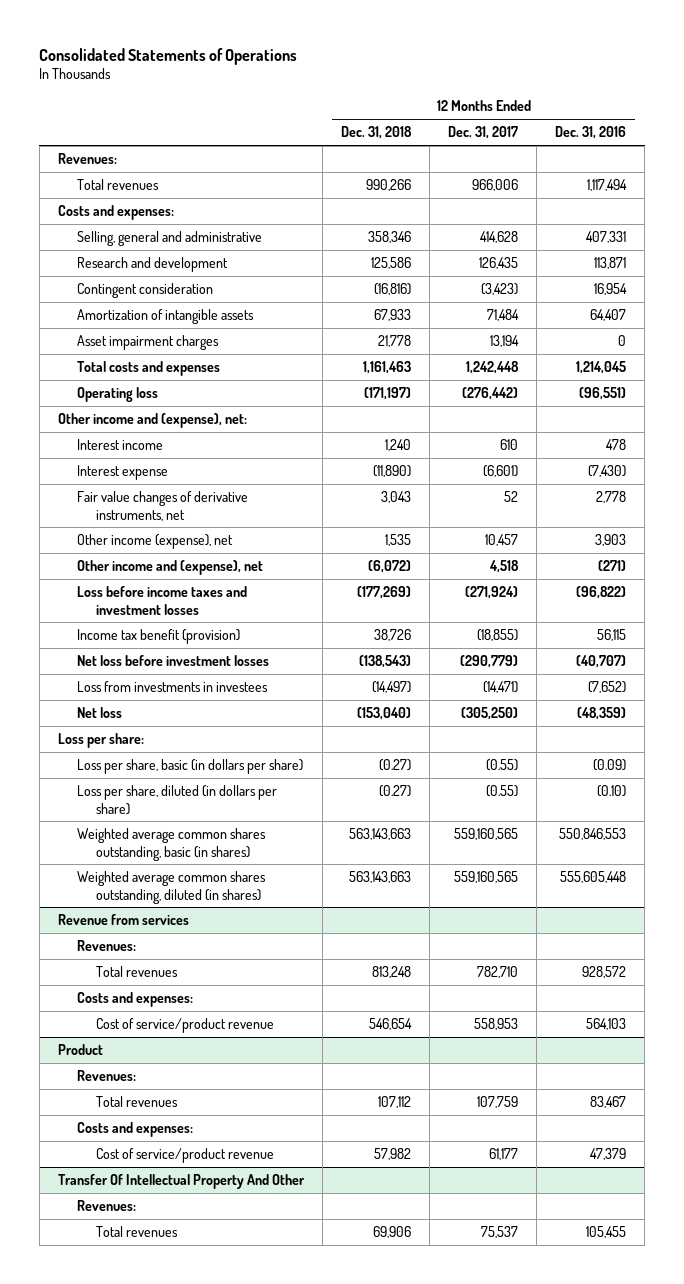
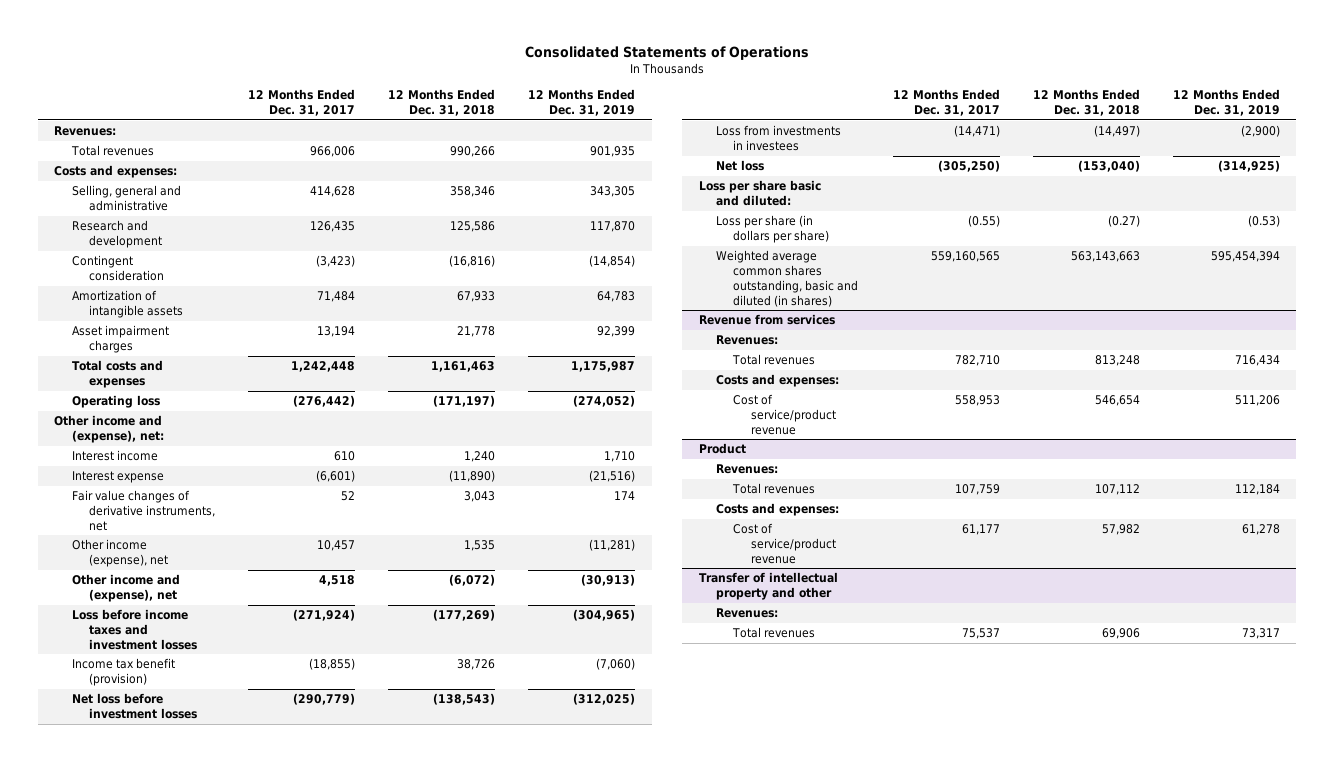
- | 12 Months Ended Dec. 31, 2018 | 12 Months Ended Dec. 31, 2017 | 12 Months Ended Dec. 31, 2016
+ | 12 Months Ended Dec. 31, 2017 | 12 Months Ended Dec. 31, 2018 | 12 Months Ended Dec. 31, 2019
- Loss per share:
- Loss per share, basic (in dollars per share) | (0.27) | (0.55) | (0.09)
- Loss per share, diluted (in dollars per share) | (0.27) | (0.55) | (0.10)
- Weighted average common shares outstanding, basic (in shares) | 563,143,663 | 559,160,565 | 550,846,553
- Weighted average common shares outstanding, diluted (in shares) | 563,143,663 | 559,160,565 | 555,605,448
+ Loss per share basic and diluted:
+ Loss per share (in dollars per share) | (0.55) | (0.27) | (0.53)
+ Weighted average common shares outstanding, basic and diluted (in shares) | 559,160,565 | 563,143,663 | 595,454,394
- Transfer Of Intellectual Property And Other
+ Transfer of intellectual property and other

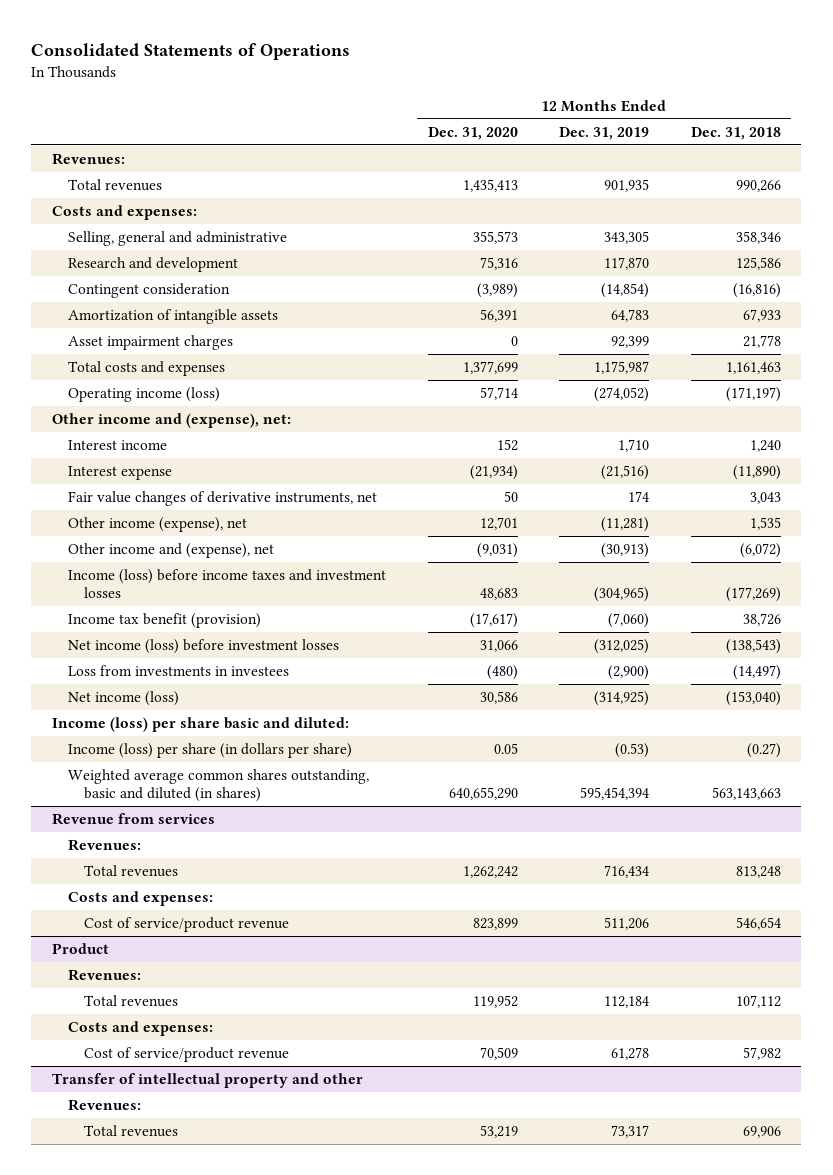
- | 12 Months Ended Dec. 31, 2017 | 12 Months Ended Dec. 31, 2018 | 12 Months Ended Dec. 31, 2019
+ | 12 Months Ended Dec. 31, 2020 | 12 Months Ended Dec. 31, 2019 | 12 Months Ended Dec. 31, 2018
- Operating loss | (276,442) | (171,197) | (274,052)
+ Operating income (loss) | 57,714 | (274,052) | (171,197)
- Loss before income taxes and investment losses | (271,924) | (177,269) | (304,965)
+ Income (loss) before income taxes and investment losses | 48,683 | (304,965) | (177,269)
- Net loss before investment losses | (290,779) | (138,543) | (312,025)
+ Net income (loss) before investment losses | 31,066 | (312,025) | (138,543)
- Net loss | (305,250) | (153,040) | (314,925)
- Loss per share basic and diluted:
- Loss per share (in dollars per share) | (0.55) | (0.27) | (0.53)
+ Net income (loss) | 30,586 | (314,925) | (153,040)
+ Income (loss) per share basic and diluted:
+ Income (loss) per share (in dollars per share) | 0.05 | (0.53) | (0.27)

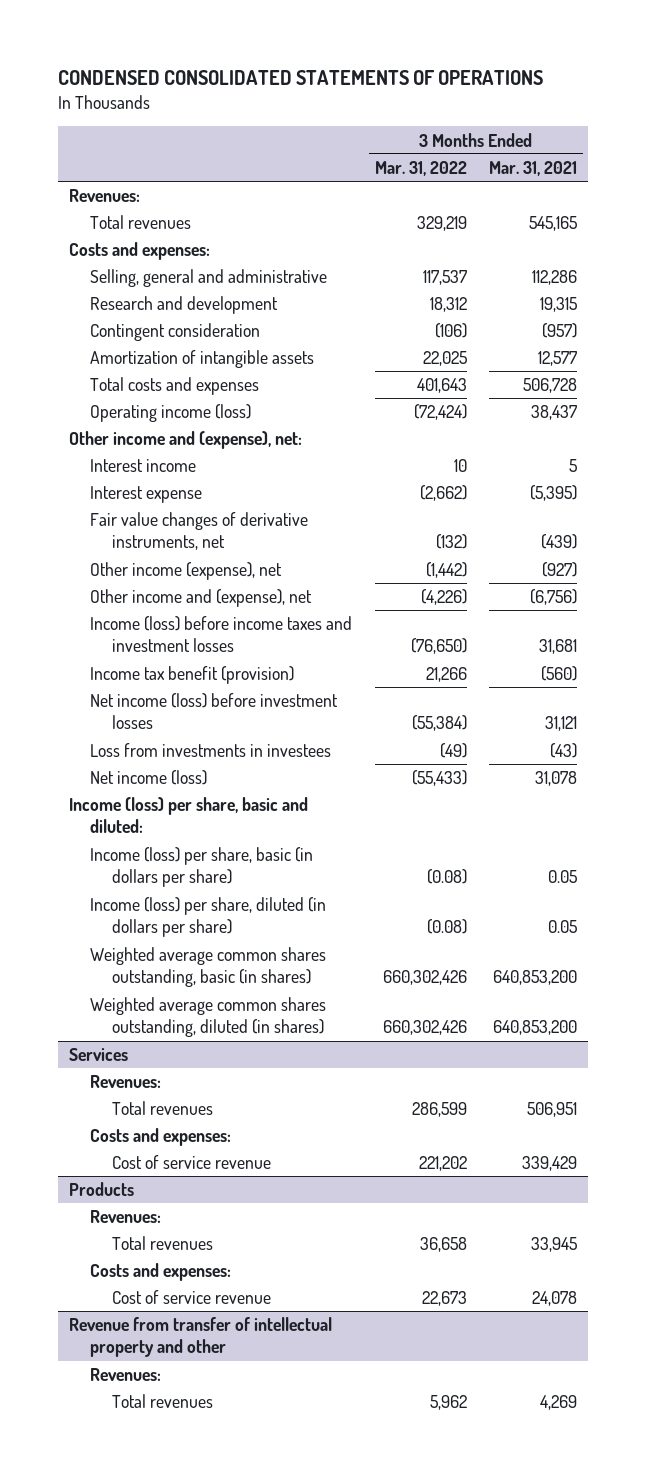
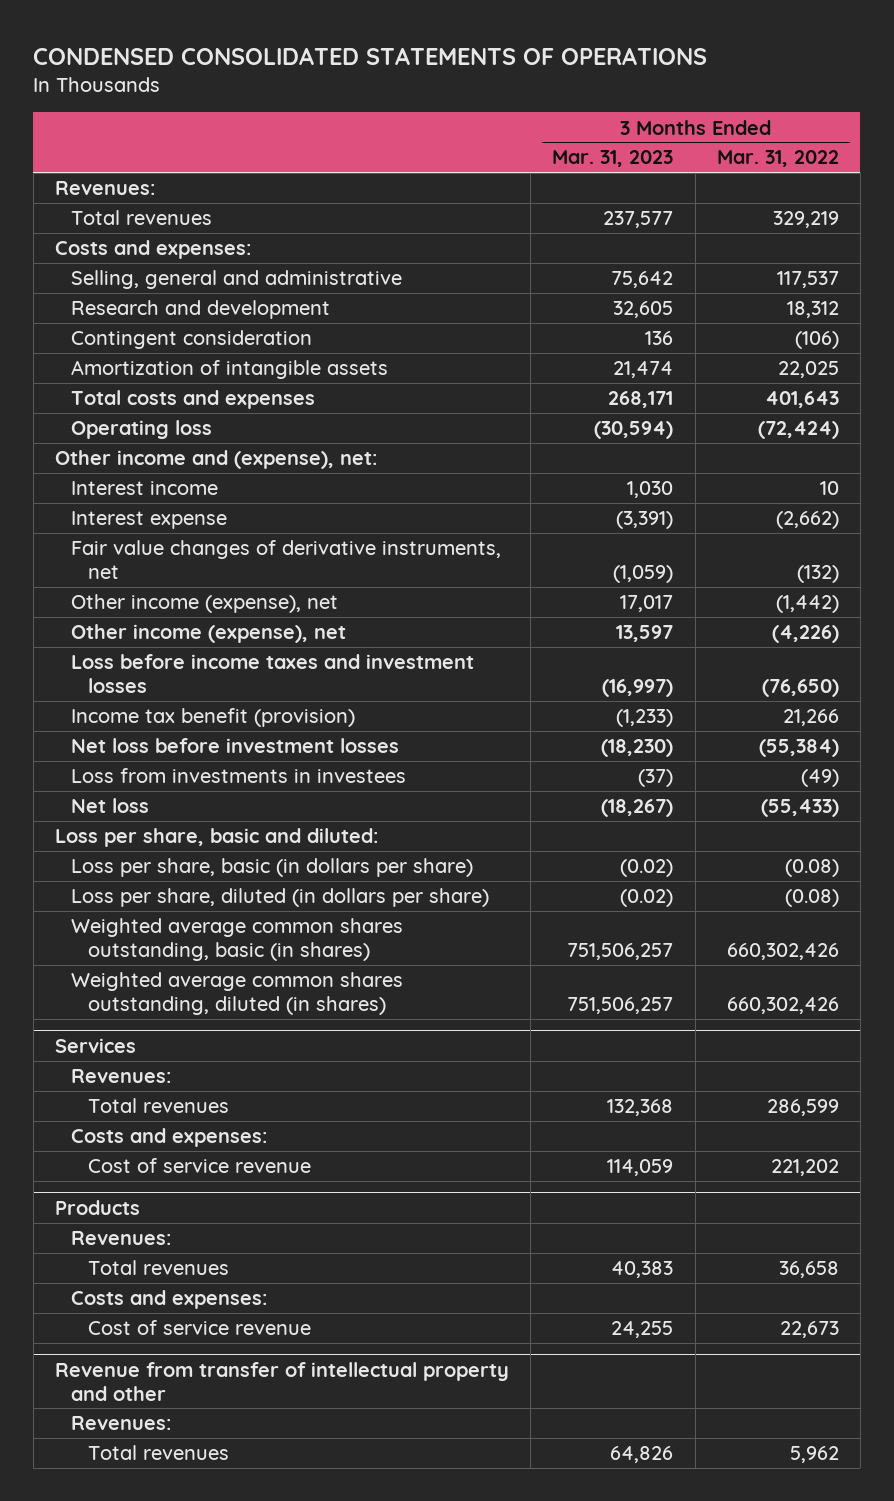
- | 3 Months Ended Mar. 31, 2022 | 3 Months Ended Mar. 31, 2021
+ | 3 Months Ended Mar. 31, 2023 | 3 Months Ended Mar. 31, 2022
- Operating income (loss) | (72,424) | 38,437
+ Operating loss | (30,594) | (72,424)
- Other income and (expense), net | (4,226) | (6,756)
- Income (loss) before income taxes and investment losses | (76,650) | 31,681
+ Other income (expense), net | 13,597 | (4,226)
+ Loss before income taxes and investment losses | (16,997) | (76,650)
- Net income (loss) before investment losses | (55,384) | 31,121
+ Net loss before investment losses | (18,230) | (55,384)
- Net income (loss) | (55,433) | 31,078
- Income (loss) per share, basic and diluted:
- Income (loss) per share, basic (in dollars per share) | (0.08) | 0.05
- Income (loss) per share, diluted (in dollars per share) | (0.08) | 0.05
+ Net loss | (18,267) | (55,433)
+ Loss per share, basic and diluted:
+ Loss per share, basic (in dollars per share) | (0.02) | (0.08)
+ Loss per share, diluted (in dollars per share) | (0.02) | (0.08)

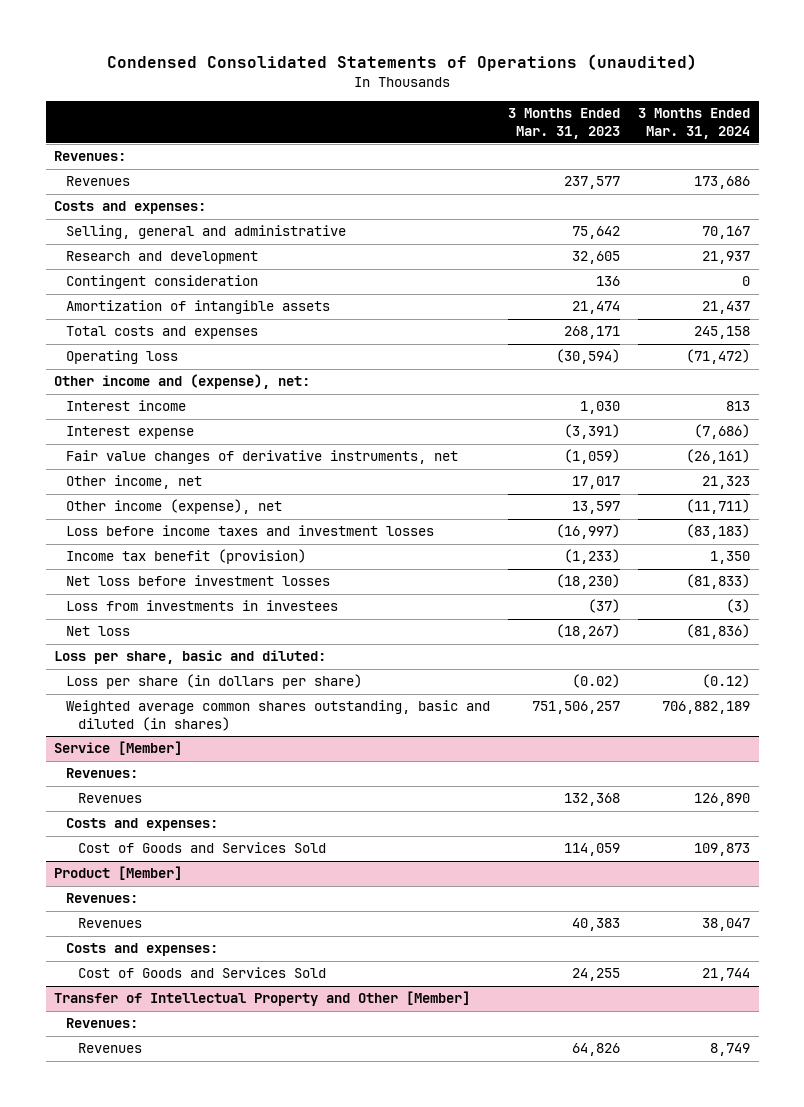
- CONDENSED CONSOLIDATED STATEMENTS OF OPERATIONS
+ Condensed Consolidated Statements of Operations (unaudited)
- | 3 Months Ended Mar. 31, 2023 | 3 Months Ended Mar. 31, 2022
+ | 3 Months Ended Mar. 31, 2023 | 3 Months Ended Mar. 31, 2024
- Total revenues | 237,577 | 329,219
+ Revenues | 237,577 | 173,686
- Other income (expense), net | 17,017 | (1,442)
+ Other income, net | 17,017 | 21,323
- Loss per share, basic (in dollars per share) | (0.02) | (0.08)
- Loss per share, diluted (in dollars per share) | (0.02) | (0.08)
- Weighted average common shares outstanding, basic (in shares) | 751,506,257 | 660,302,426
- Weighted average common shares outstanding, diluted (in shares) | 751,506,257 | 660,302,426
- Services
+ Loss per share (in dollars per share) | (0.02) | (0.12)
+ Weighted average common shares outstanding, basic and diluted (in shares) | 751,506,257 | 706,882,189
+ Service [Member]
- Total revenues | 132,368 | 286,599
+ Revenues | 132,368 | 126,890
- Cost of service revenue | 114,059 | 221,202
- Products
+ Cost of Goods and Services Sold | 114,059 | 109,873
+ Product [Member]
- Total revenues | 40,383 | 36,658
+ Revenues | 40,383 | 38,047
- Cost of service revenue | 24,255 | 22,673
- Revenue from transfer of intellectual property and other
+ Cost of Goods and Services Sold | 24,255 | 21,744
+ Transfer of Intellectual Property and Other [Member]
- Total revenues | 64,826 | 5,962
+ Revenues | 64,826 | 8,749

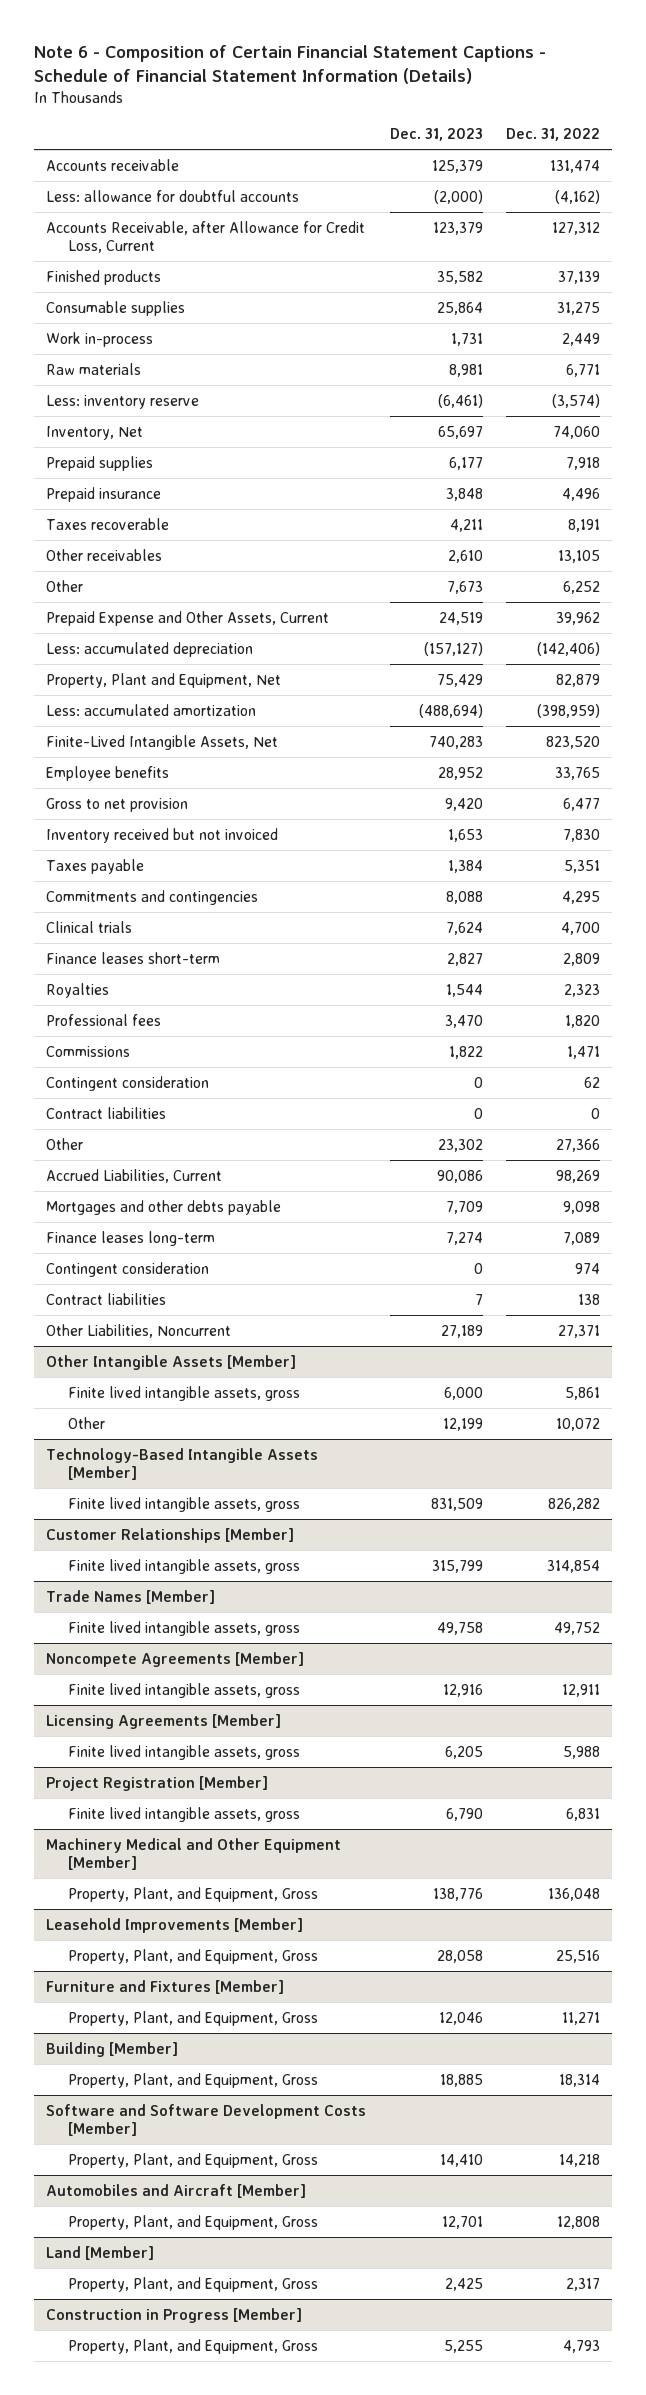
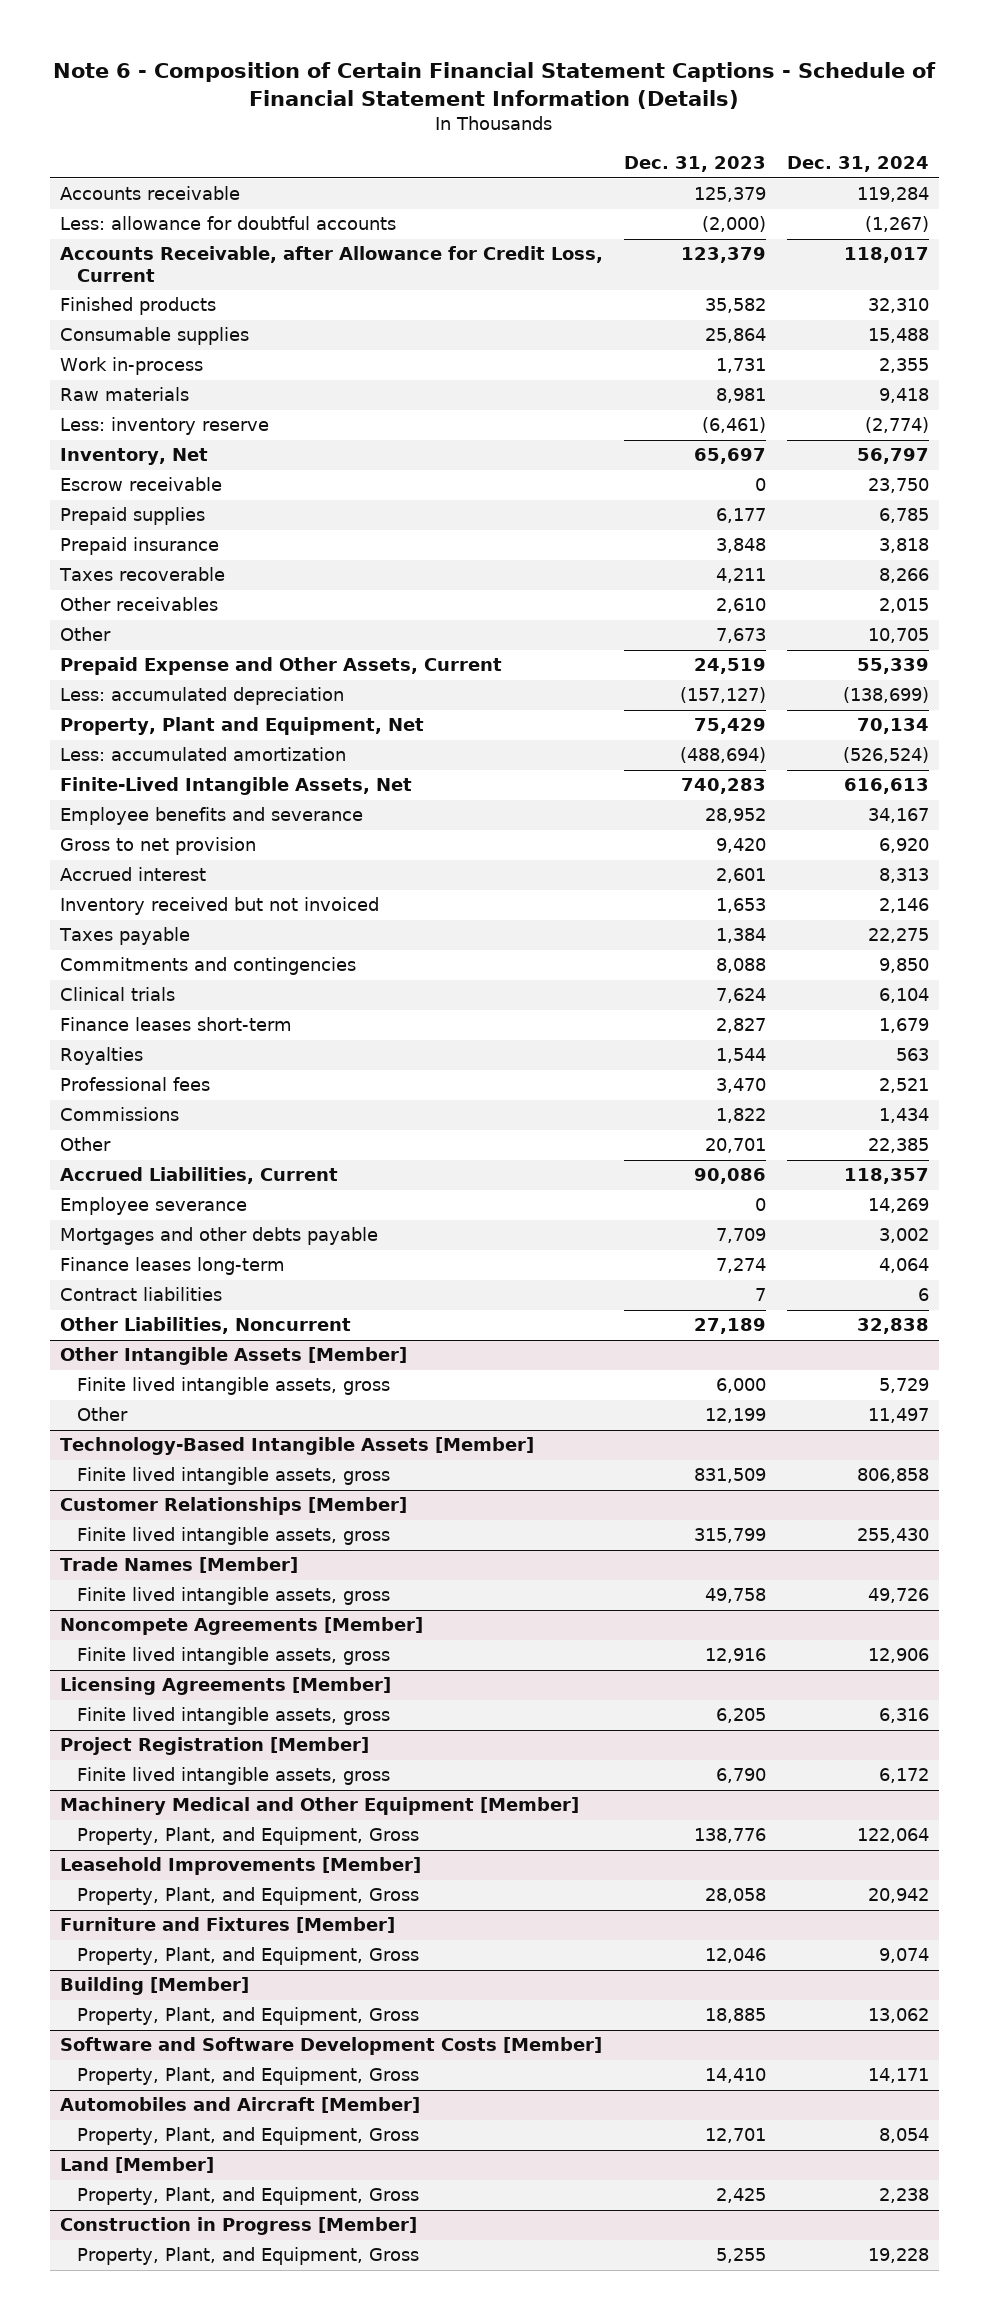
- | Dec. 31, 2023 | Dec. 31, 2022
+ | Dec. 31, 2023 | Dec. 31, 2024
+ Escrow receivable | 0 | 23,750
- Employee benefits | 28,952 | 33,765
+ Employee benefits and severance | 28,952 | 34,167
+ Accrued interest | 2,601 | 8,313
- Contingent consideration | 0 | 62
- Contract liabilities | 0 | 0
- Other | 23,302 | 27,366
+ Other | 20,701 | 22,385
+ Employee severance | 0 | 14,269
- Contingent consideration | 0 | 974

